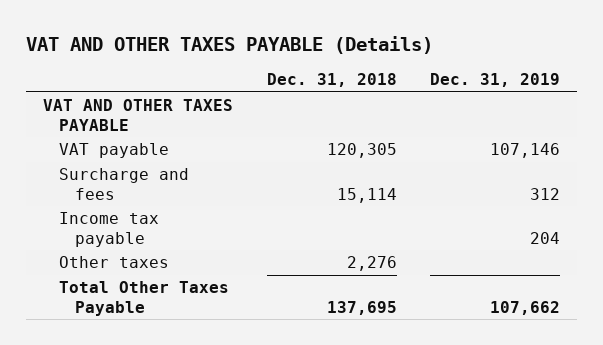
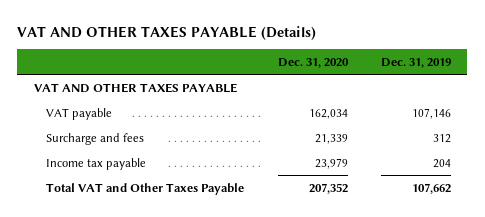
- | Dec. 31, 2018 | Dec. 31, 2019
+ | Dec. 31, 2020 | Dec. 31, 2019
- Other taxes | 2,276 |
- Total Other Taxes Payable | 137,695 | 107,662
+ Total VAT and Other Taxes Payable | 207,352 | 107,662

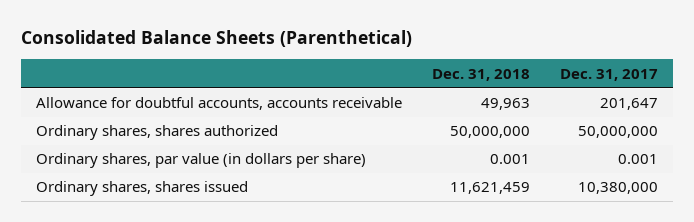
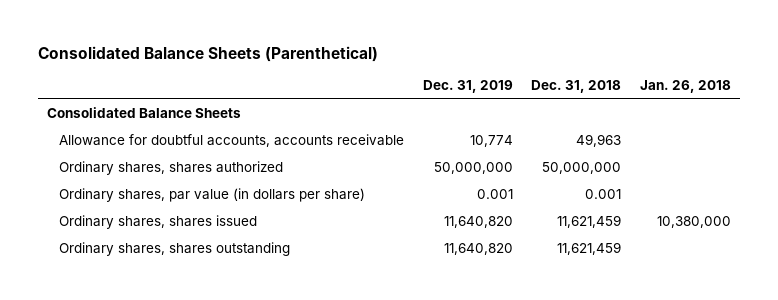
- | Dec. 31, 2018 | Dec. 31, 2017
+ | Dec. 31, 2019 | Dec. 31, 2018 | Jan. 26, 2018
+ Consolidated Balance Sheets
+ Ordinary shares, shares outstanding | 11,640,820 | 11,621,459 |

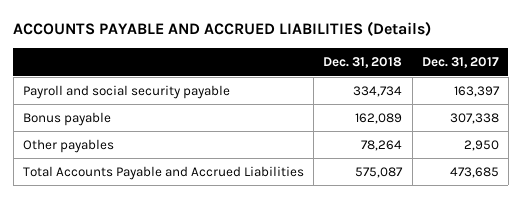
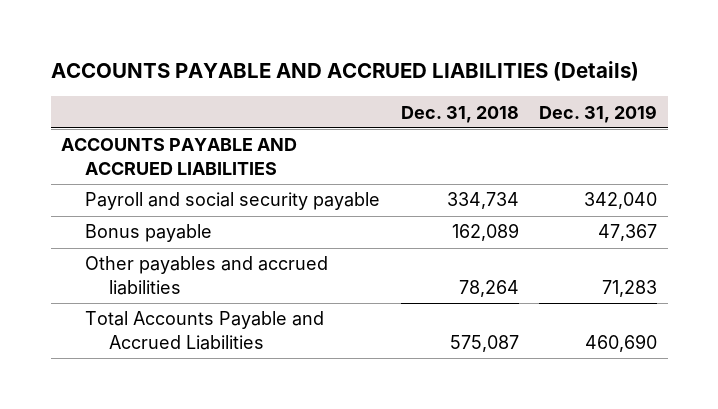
- | Dec. 31, 2018 | Dec. 31, 2017
+ | Dec. 31, 2018 | Dec. 31, 2019
+ ACCOUNTS PAYABLE AND ACCRUED LIABILITIES
- Other payables | 78,264 | 2,950
+ Other payables and accrued liabilities | 78,264 | 71,283

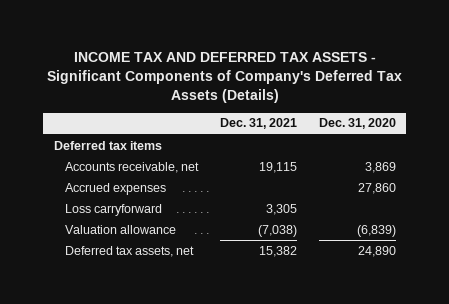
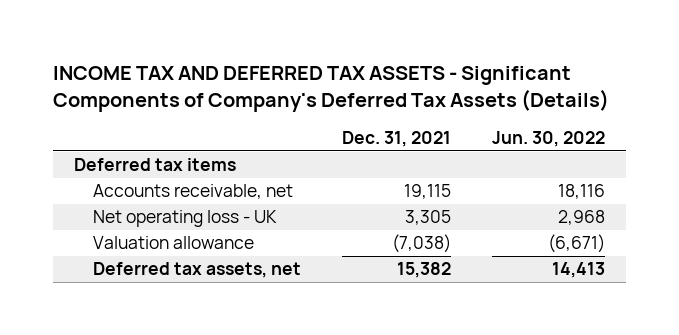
- | Dec. 31, 2021 | Dec. 31, 2020
+ | Dec. 31, 2021 | Jun. 30, 2022
- Accrued expenses | | 27,860
- Loss carryforward | 3,305 |
+ Net operating loss - UK | 3,305 | 2,968

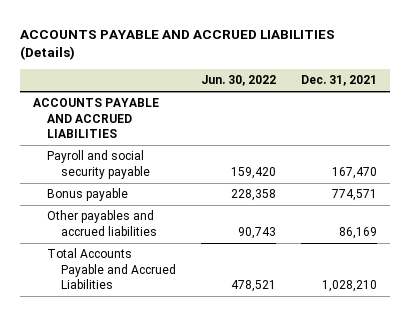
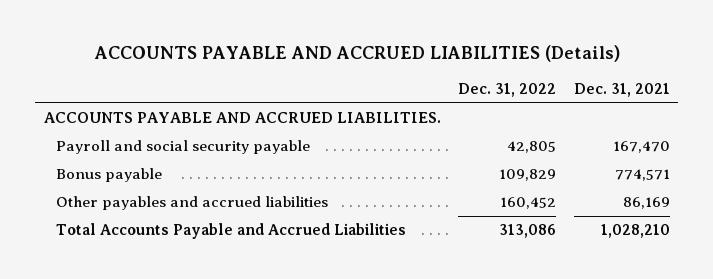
- | Jun. 30, 2022 | Dec. 31, 2021
+ | Dec. 31, 2022 | Dec. 31, 2021
- ACCOUNTS PAYABLE AND ACCRUED LIABILITIES
+ ACCOUNTS PAYABLE AND ACCRUED LIABILITIES.

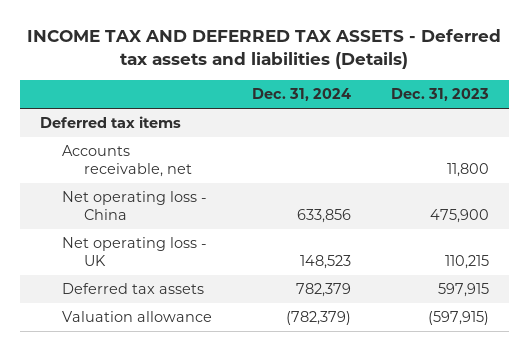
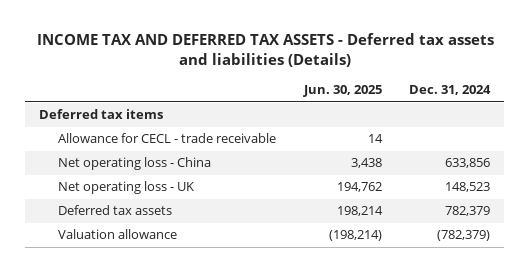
- | Dec. 31, 2024 | Dec. 31, 2023
+ | Jun. 30, 2025 | Dec. 31, 2024
- Accounts receivable, net | | 11,800
+ Allowance for CECL - trade receivable | 14 |

